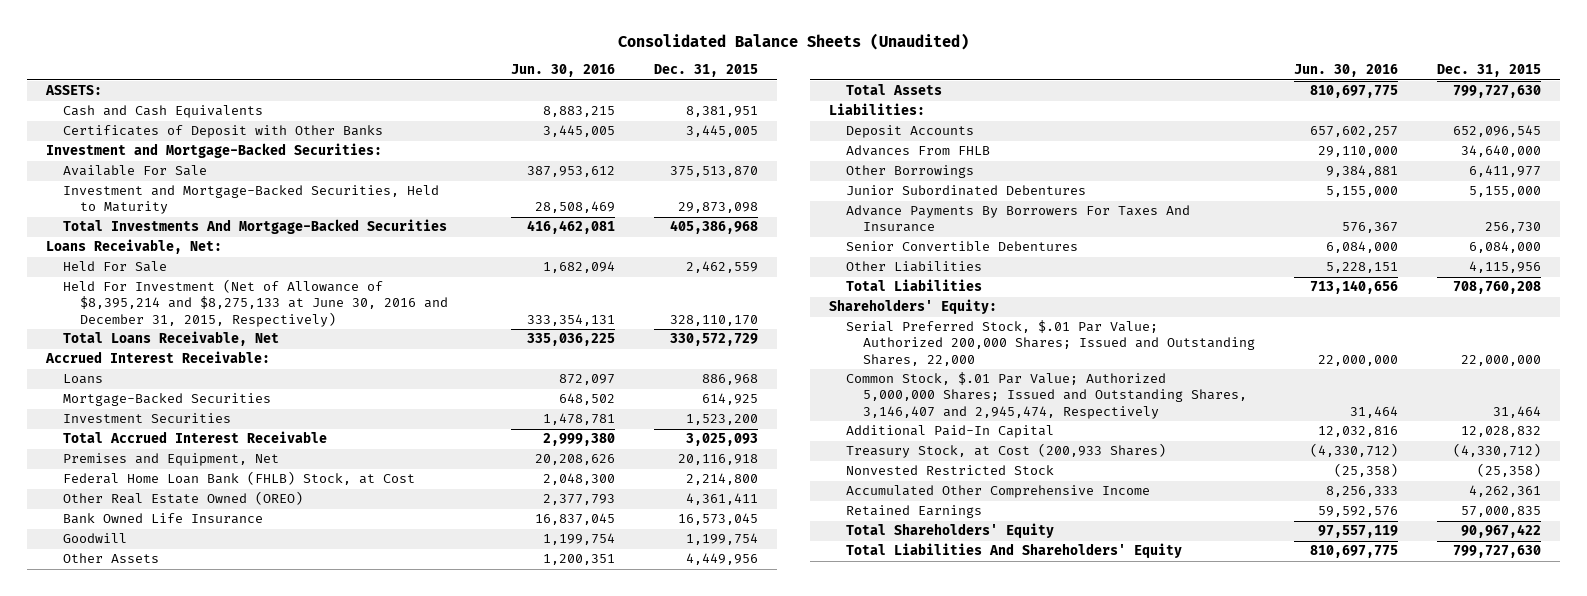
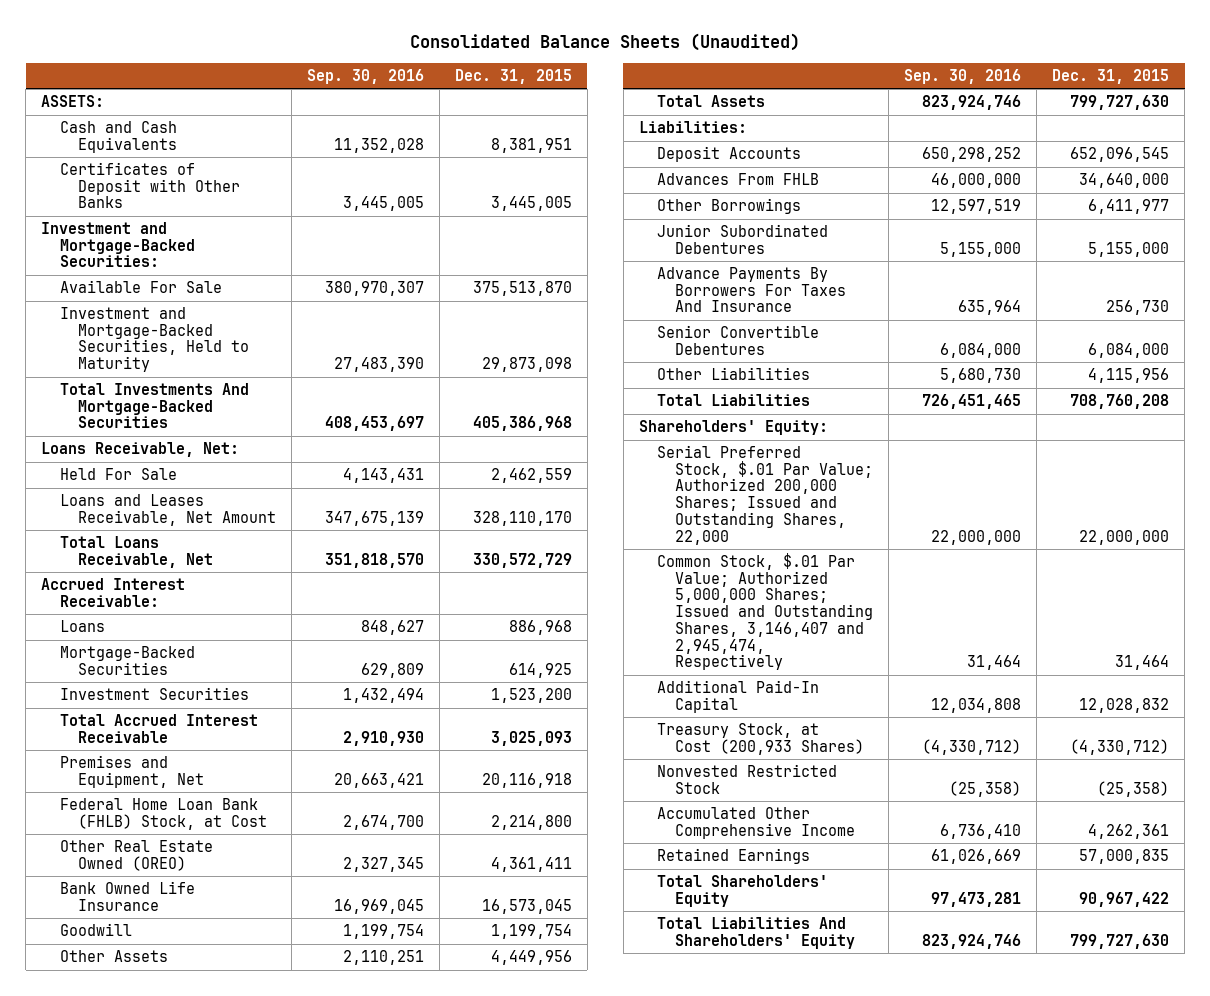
- | Jun. 30, 2016 | Dec. 31, 2015
+ | Sep. 30, 2016 | Dec. 31, 2015
- Held For Investment (Net of Allowance of $8,395,214 and $8,275,133 at June 30, 2016 and December 31, 2015, Respectively) | 333,354,131 | 328,110,170
+ Loans and Leases Receivable, Net Amount | 347,675,139 | 328,110,170

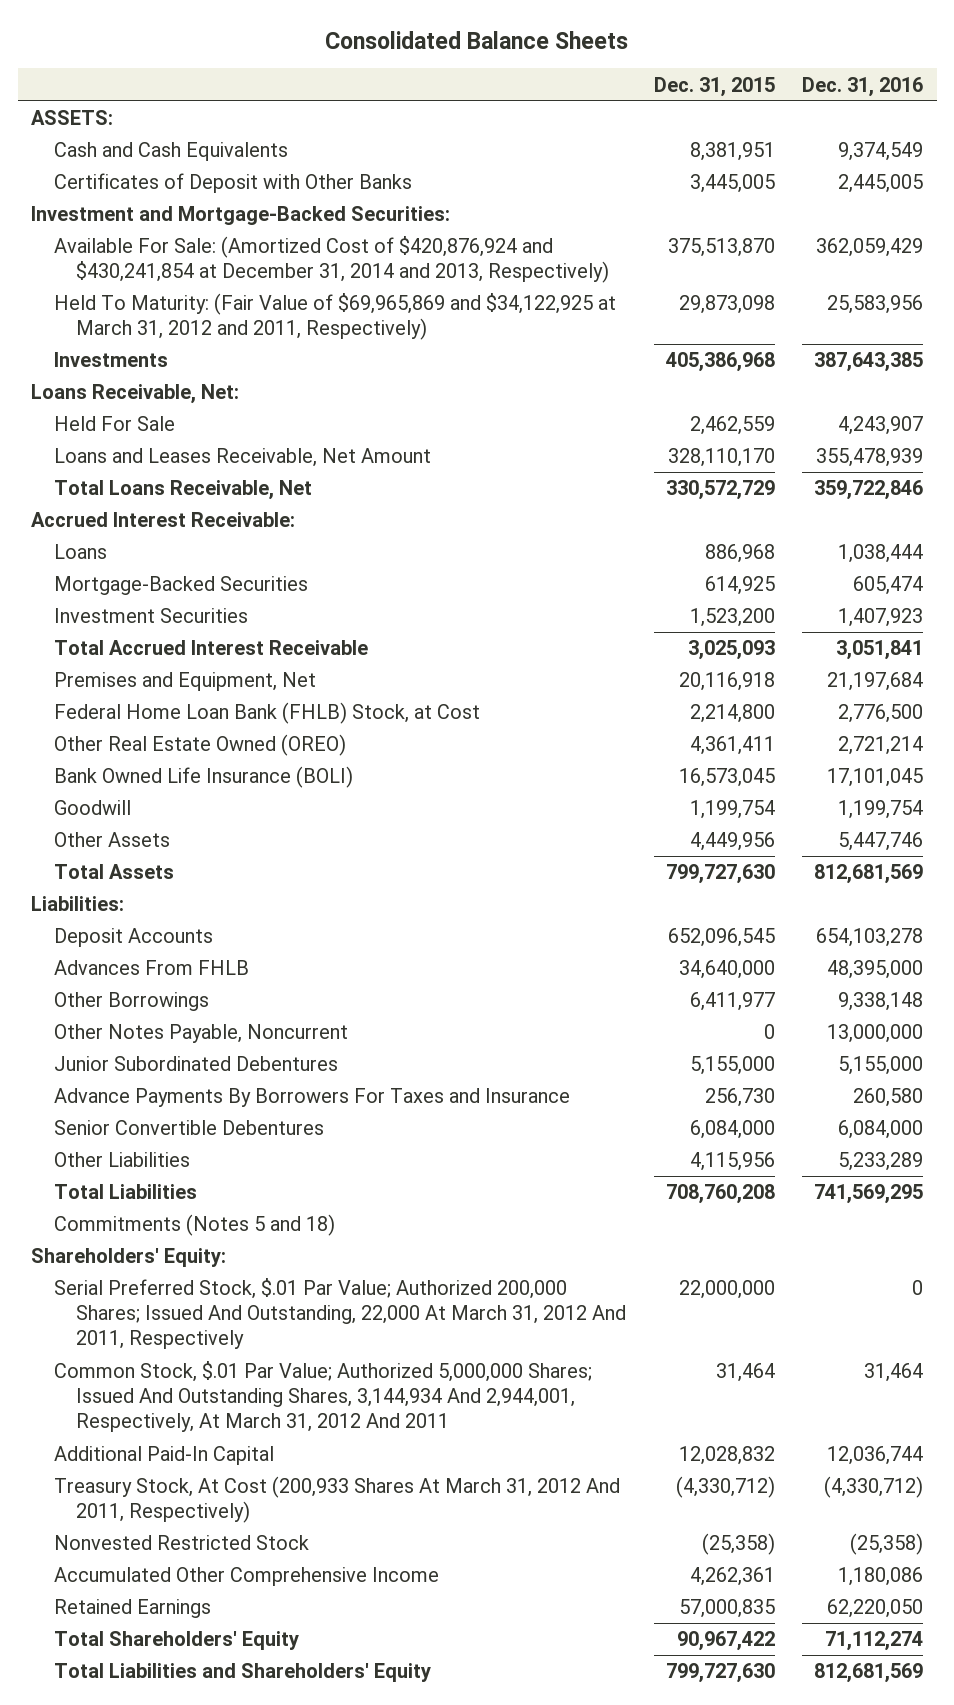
- Consolidated Balance Sheets (Unaudited)
+ Consolidated Balance Sheets
- | Sep. 30, 2016 | Dec. 31, 2015
+ | Dec. 31, 2015 | Dec. 31, 2016
- Available For Sale | 380,970,307 | 375,513,870
- Investment and Mortgage-Backed Securities, Held to Maturity | 27,483,390 | 29,873,098
- Total Investments And Mortgage-Backed Securities | 408,453,697 | 405,386,968
+ Available For Sale: (Amortized Cost of $420,876,924 and $430,241,854 at December 31, 2014 and 2013, Respectively) | 375,513,870 | 362,059,429
+ Held To Maturity: (Fair Value of $69,965,869 and $34,122,925 at March 31, 2012 and 2011, Respectively) | 29,873,098 | 25,583,956
+ Investments | 405,386,968 | 387,643,385
- Bank Owned Life Insurance | 16,969,045 | 16,573,045
+ Bank Owned Life Insurance (BOLI) | 16,573,045 | 17,101,045
+ Other Notes Payable, Noncurrent | 0 | 13,000,000
- Advance Payments By Borrowers For Taxes And Insurance | 635,964 | 256,730
+ Advance Payments By Borrowers For Taxes and Insurance | 256,730 | 260,580
+ Commitments (Notes 5 and 18)
- Serial Preferred Stock, $.01 Par Value; Authorized 200,000 Shares; Issued and Outstanding Shares, 22,000 | 22,000,000 | 22,000,000
- Common Stock, $.01 Par Value; Authorized 5,000,000 Shares; Issued and Outstanding Shares, 3,146,407 and 2,945,474, Respectively | 31,464 | 31,464
+ Serial Preferred Stock, $.01 Par Value; Authorized 200,000 Shares; Issued And Outstanding, 22,000 At March 31, 2012 And 2011, Respectively | 22,000,000 | 0
+ Common Stock, $.01 Par Value; Authorized 5,000,000 Shares; Issued And Outstanding Shares, 3,144,934 And 2,944,001, Respectively, At March 31, 2012 And 2011 | 31,464 | 31,464
- Treasury Stock, at Cost (200,933 Shares) | (4,330,712) | (4,330,712)
+ Treasury Stock, At Cost (200,933 Shares At March 31, 2012 And 2011, Respectively) | (4,330,712) | (4,330,712)
- Total Liabilities And Shareholders' Equity | 823,924,746 | 799,727,630
+ Total Liabilities and Shareholders' Equity | 799,727,630 | 812,681,569

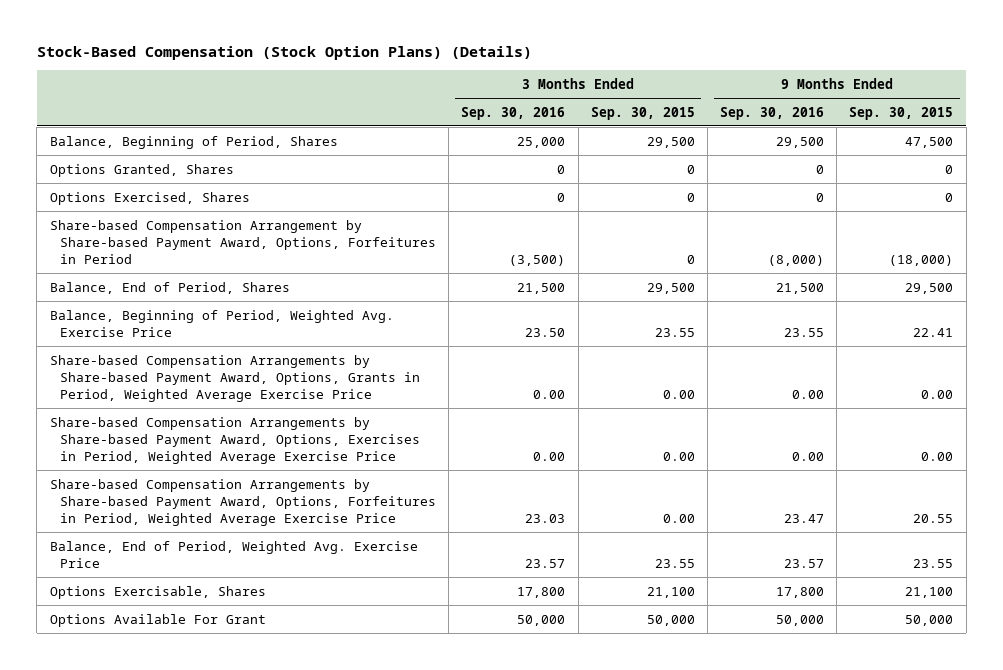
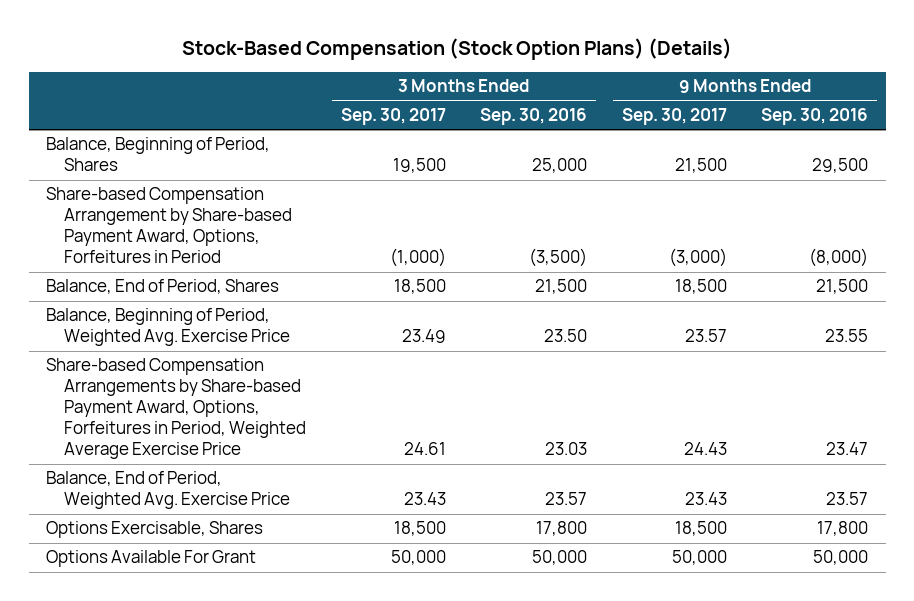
- | 3 Months Ended Sep. 30, 2016 | 3 Months Ended Sep. 30, 2015 | 9 Months Ended Sep. 30, 2016 | 9 Months Ended Sep. 30, 2015
+ | 3 Months Ended Sep. 30, 2017 | 3 Months Ended Sep. 30, 2016 | 9 Months Ended Sep. 30, 2017 | 9 Months Ended Sep. 30, 2016
- Options Granted, Shares | 0 | 0 | 0 | 0
- Options Exercised, Shares | 0 | 0 | 0 | 0
- Share-based Compensation Arrangements by Share-based Payment Award, Options, Grants in Period, Weighted Average Exercise Price | 0.00 | 0.00 | 0.00 | 0.00
- Share-based Compensation Arrangements by Share-based Payment Award, Options, Exercises in Period, Weighted Average Exercise Price | 0.00 | 0.00 | 0.00 | 0.00

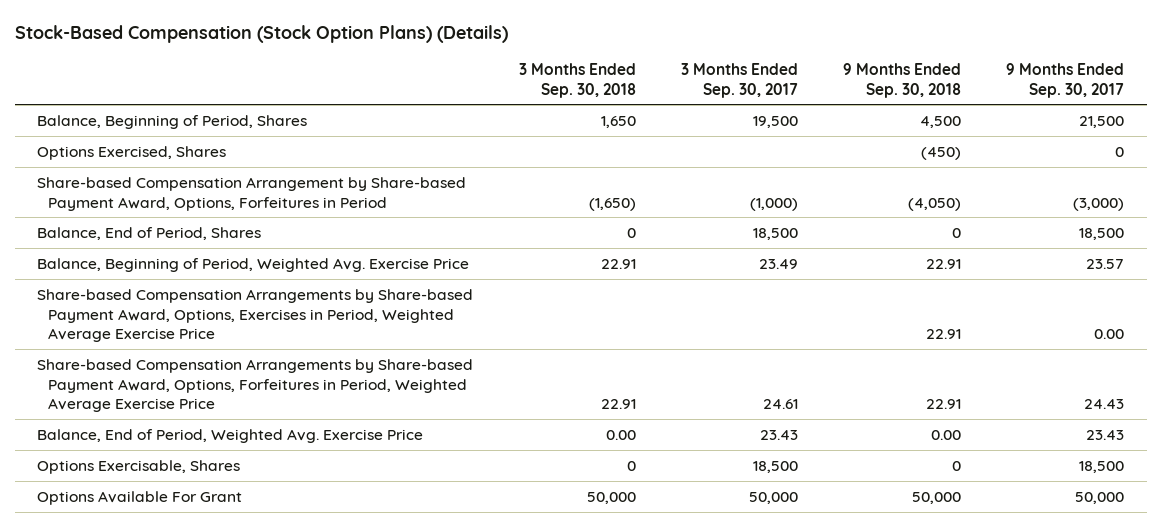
- | 3 Months Ended Sep. 30, 2017 | 3 Months Ended Sep. 30, 2016 | 9 Months Ended Sep. 30, 2017 | 9 Months Ended Sep. 30, 2016
+ | 3 Months Ended Sep. 30, 2018 | 3 Months Ended Sep. 30, 2017 | 9 Months Ended Sep. 30, 2018 | 9 Months Ended Sep. 30, 2017
+ Options Exercised, Shares | | | (450) | 0
+ Share-based Compensation Arrangements by Share-based Payment Award, Options, Exercises in Period, Weighted Average Exercise Price | | | 22.91 | 0.00

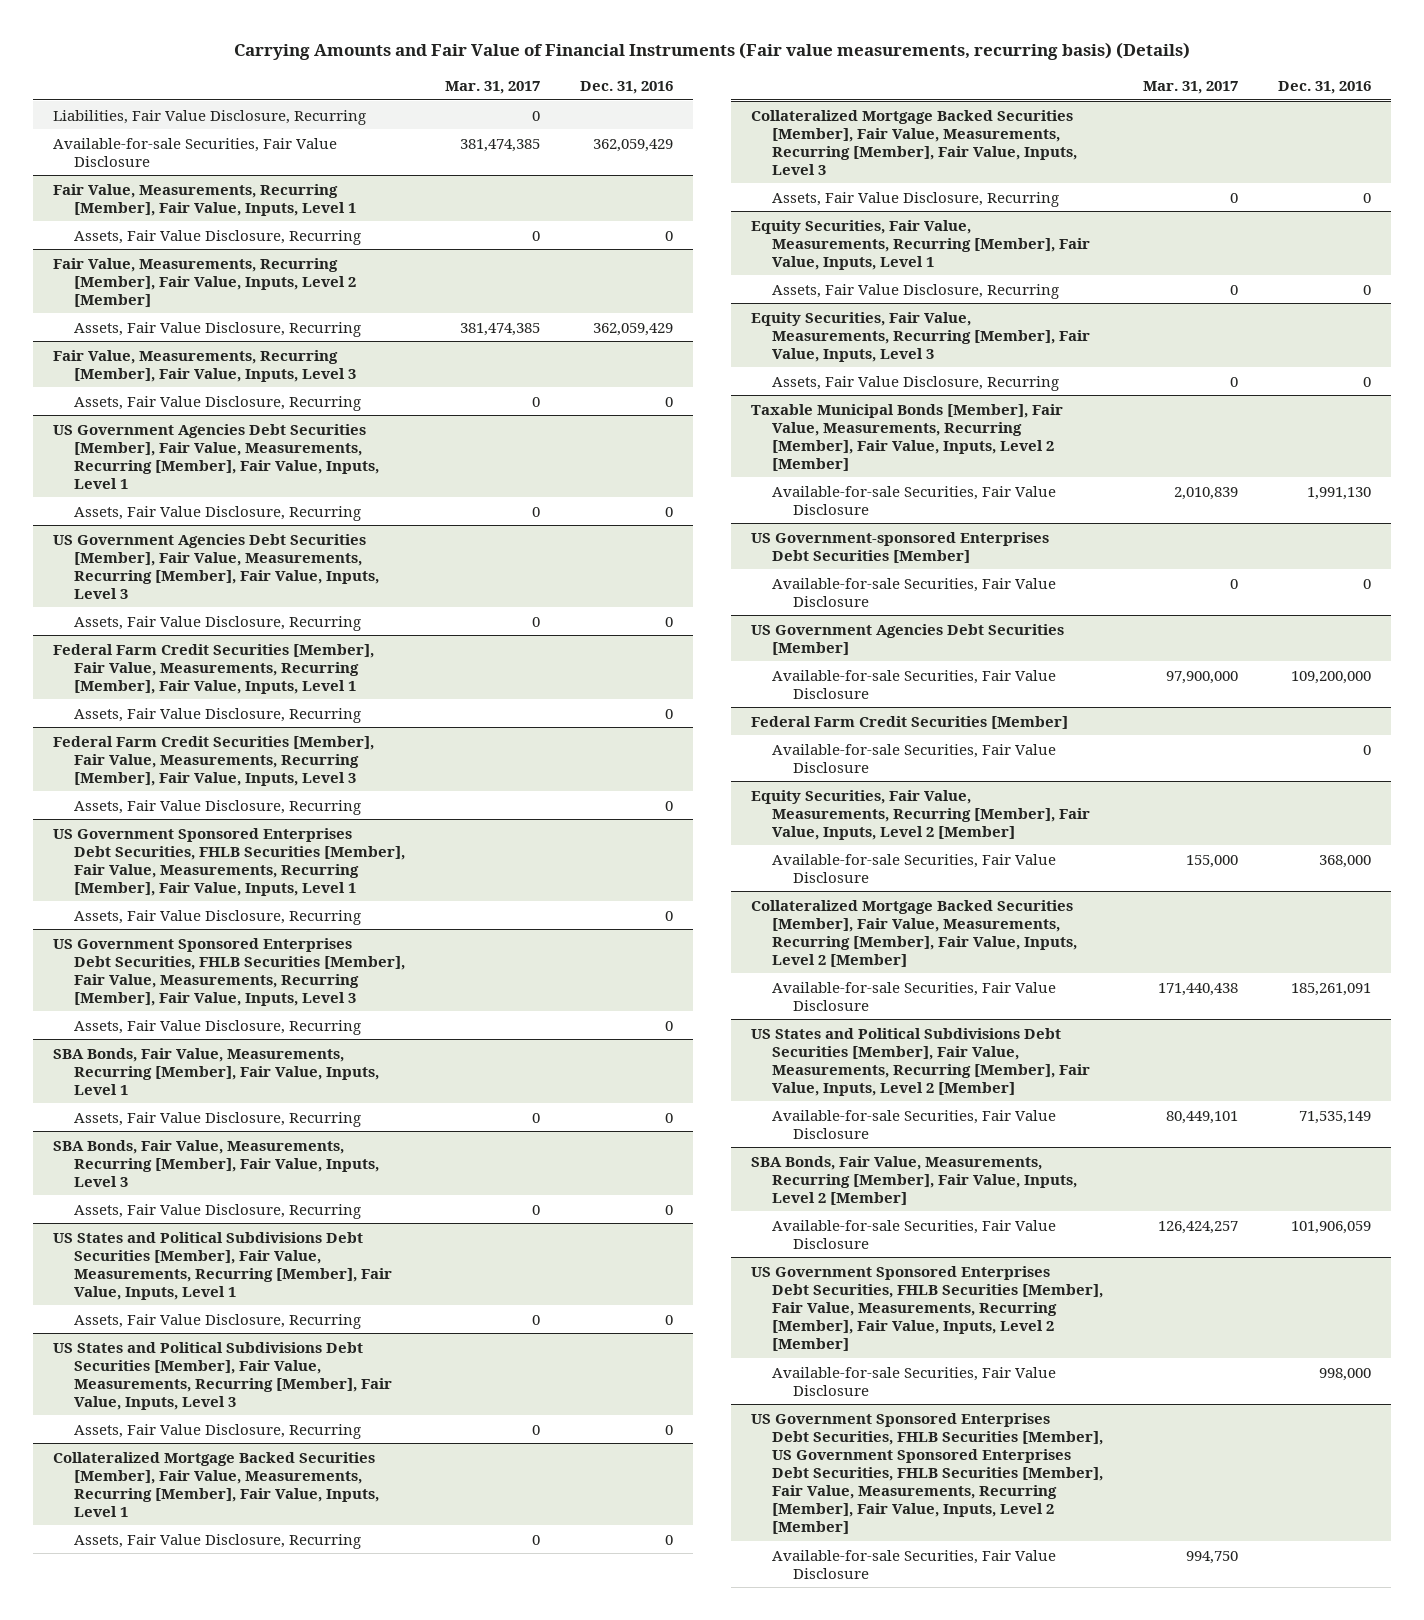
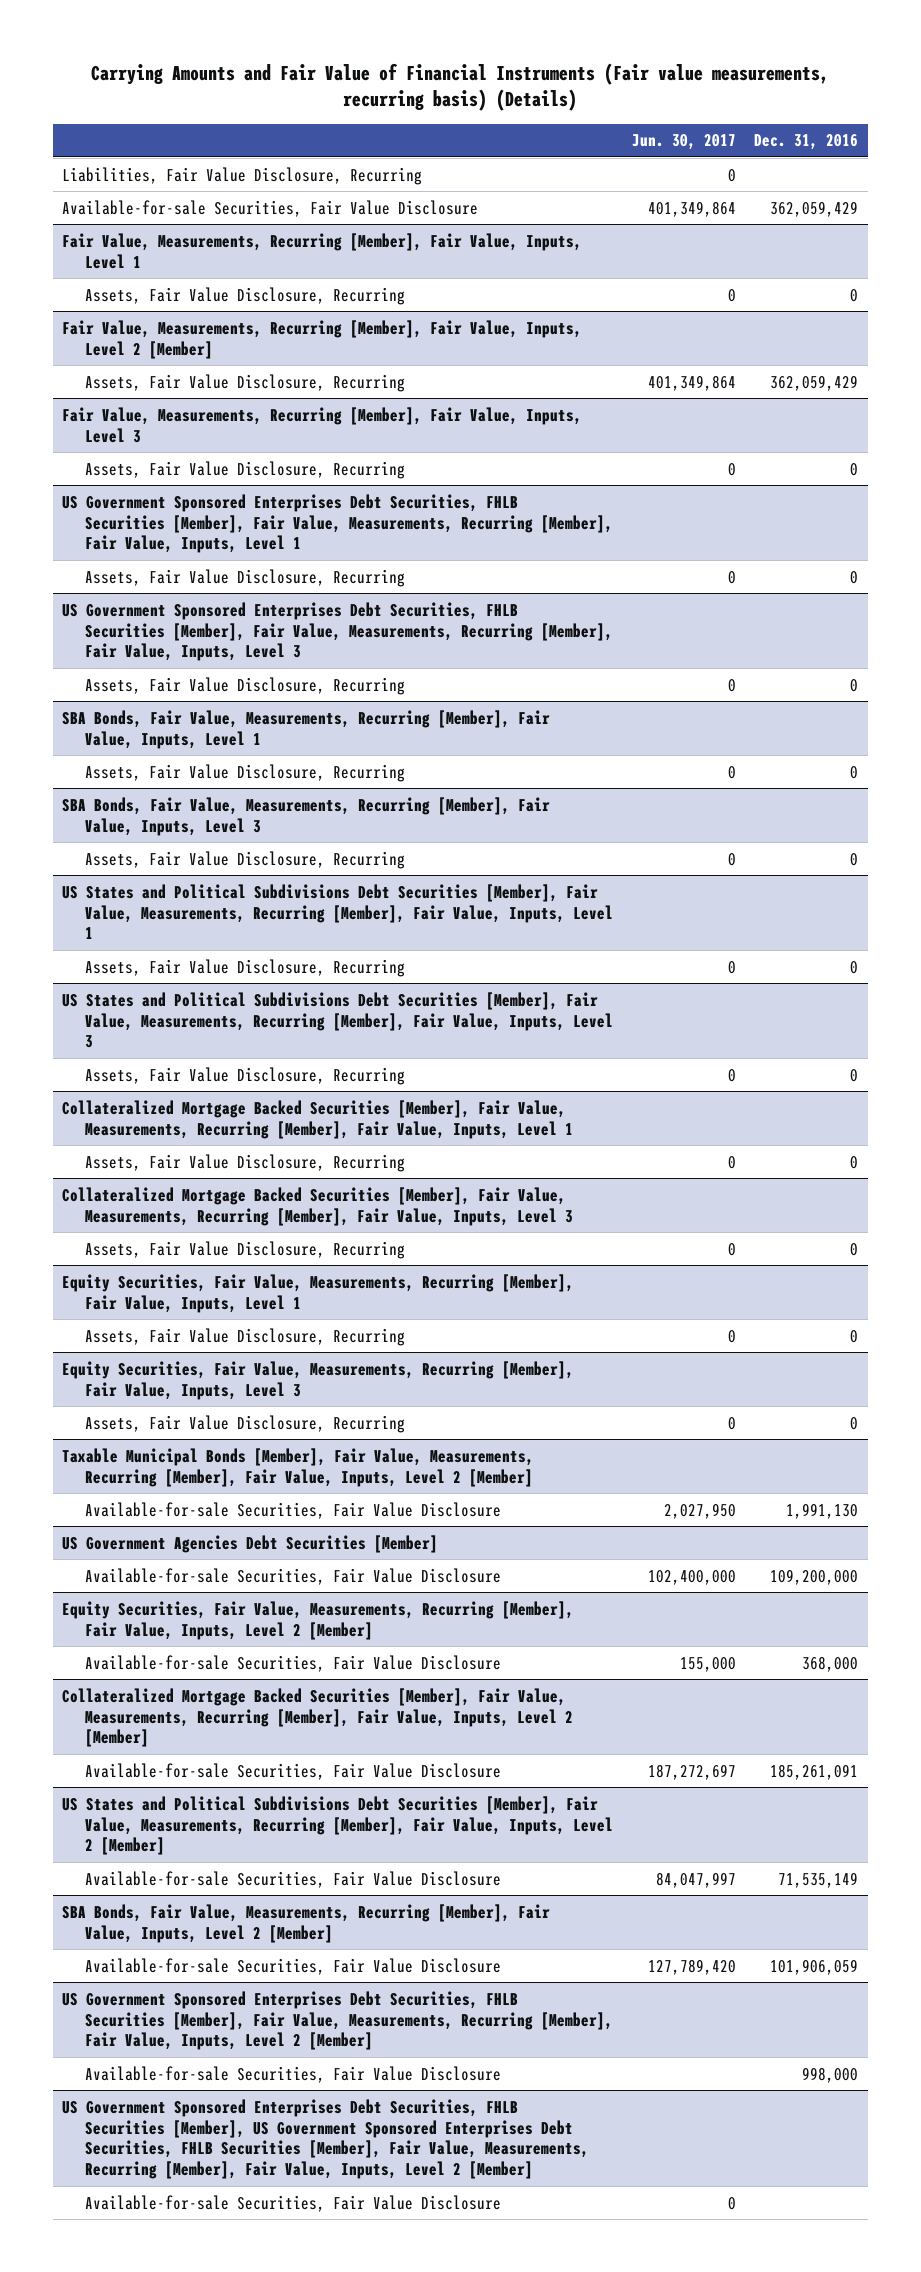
- | Mar. 31, 2017 | Dec. 31, 2016
+ | Jun. 30, 2017 | Dec. 31, 2016
- US Government Agencies Debt Securities [Member], Fair Value, Measurements, Recurring [Member], Fair Value, Inputs, Level 1
- Assets, Fair Value Disclosure, Recurring | 0 | 0
- US Government Agencies Debt Securities [Member], Fair Value, Measurements, Recurring [Member], Fair Value, Inputs, Level 3
- Assets, Fair Value Disclosure, Recurring | 0 | 0
- Federal Farm Credit Securities [Member], Fair Value, Measurements, Recurring [Member], Fair Value, Inputs, Level 1
- Assets, Fair Value Disclosure, Recurring | | 0
- Federal Farm Credit Securities [Member], Fair Value, Measurements, Recurring [Member], Fair Value, Inputs, Level 3
- Assets, Fair Value Disclosure, Recurring | | 0
- US Government-sponsored Enterprises Debt Securities [Member]
- Available-for-sale Securities, Fair Value Disclosure | 0 | 0
- Federal Farm Credit Securities [Member]
- Available-for-sale Securities, Fair Value Disclosure | | 0

